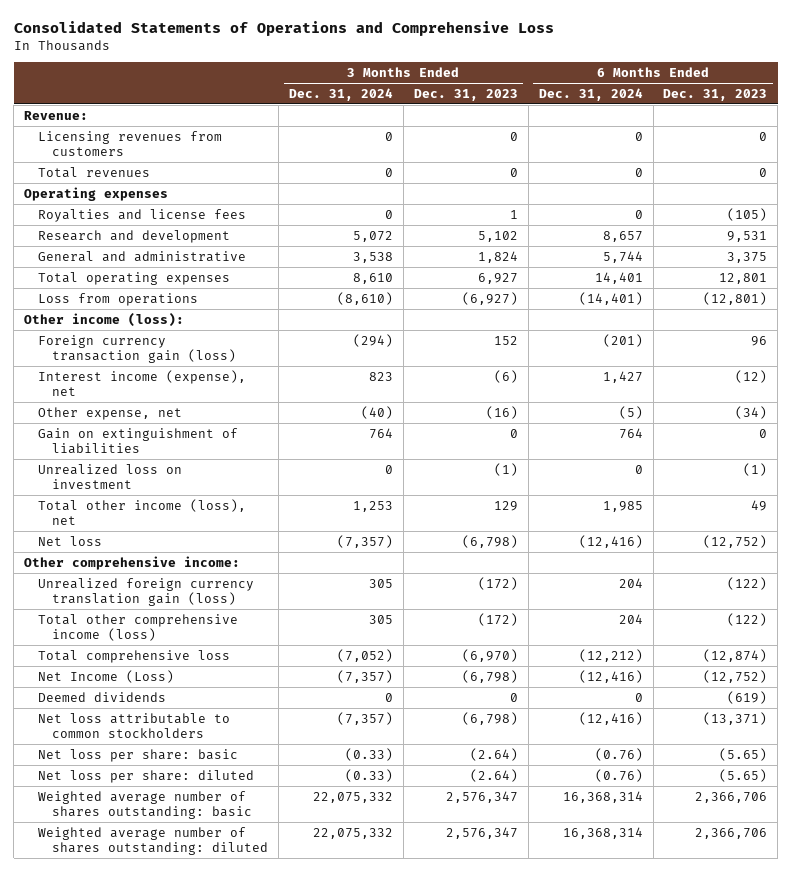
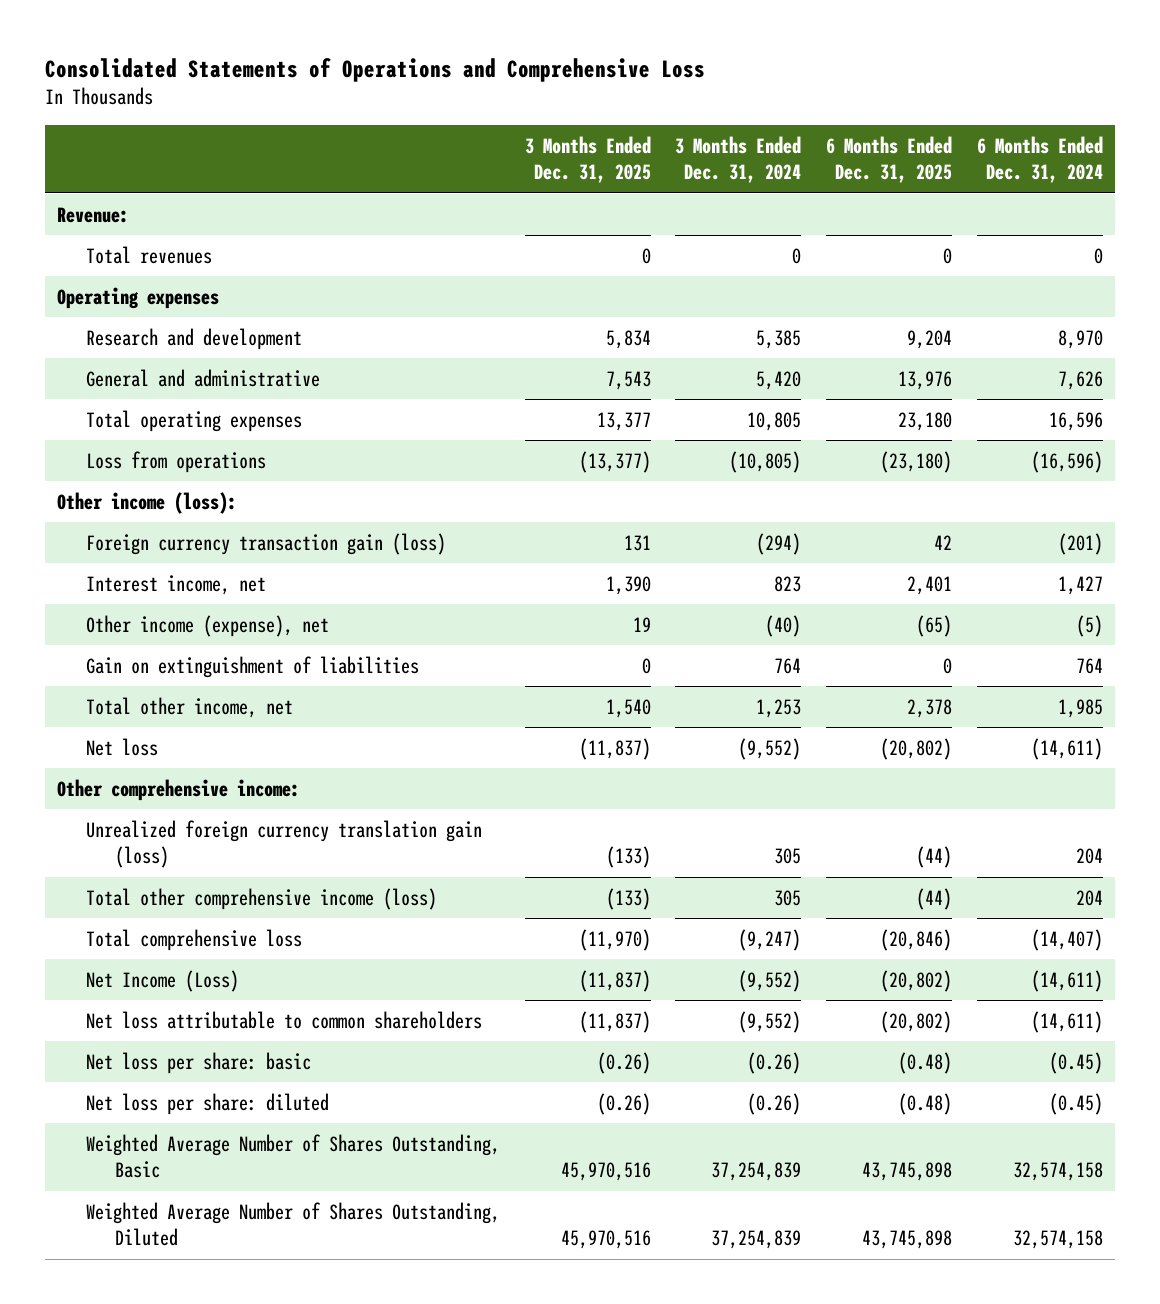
- | 3 Months Ended Dec. 31, 2024 | 3 Months Ended Dec. 31, 2023 | 6 Months Ended Dec. 31, 2024 | 6 Months Ended Dec. 31, 2023
+ | 3 Months Ended Dec. 31, 2025 | 3 Months Ended Dec. 31, 2024 | 6 Months Ended Dec. 31, 2025 | 6 Months Ended Dec. 31, 2024
- Licensing revenues from customers | 0 | 0 | 0 | 0
- Royalties and license fees | 0 | 1 | 0 | (105)
- Research and development | 5,072 | 5,102 | 8,657 | 9,531
- General and administrative | 3,538 | 1,824 | 5,744 | 3,375
- Total operating expenses | 8,610 | 6,927 | 14,401 | 12,801
- Loss from operations | (8,610) | (6,927) | (14,401) | (12,801)
+ Research and development | 5,834 | 5,385 | 9,204 | 8,970
+ General and administrative | 7,543 | 5,420 | 13,976 | 7,626
+ Total operating expenses | 13,377 | 10,805 | 23,180 | 16,596
+ Loss from operations | (13,377) | (10,805) | (23,180) | (16,596)
- Interest income (expense), net | 823 | (6) | 1,427 | (12)
- Other expense, net | (40) | (16) | (5) | (34)
+ Interest income, net | 1,390 | 823 | 2,401 | 1,427
+ Other income (expense), net | 19 | (40) | (65) | (5)
- Unrealized loss on investment | 0 | (1) | 0 | (1)
- Total other income (loss), net | 1,253 | 129 | 1,985 | 49
- Net loss | (7,357) | (6,798) | (12,416) | (12,752)
+ Total other income, net | 1,540 | 1,253 | 2,378 | 1,985
+ Net loss | (11,837) | (9,552) | (20,802) | (14,611)
- Total comprehensive loss | (7,052) | (6,970) | (12,212) | (12,874)
- Net Income (Loss) | (7,357) | (6,798) | (12,416) | (12,752)
- Deemed dividends | 0 | 0 | 0 | (619)
- Net loss attributable to common stockholders | (7,357) | (6,798) | (12,416) | (13,371)
- Net loss per share: basic | (0.33) | (2.64) | (0.76) | (5.65)
- Net loss per share: diluted | (0.33) | (2.64) | (0.76) | (5.65)
- Weighted average number of shares outstanding: basic | 22,075,332 | 2,576,347 | 16,368,314 | 2,366,706
- Weighted average number of shares outstanding: diluted | 22,075,332 | 2,576,347 | 16,368,314 | 2,366,706
+ Total comprehensive loss | (11,970) | (9,247) | (20,846) | (14,407)
+ Net Income (Loss) | (11,837) | (9,552) | (20,802) | (14,611)
+ Net loss attributable to common shareholders | (11,837) | (9,552) | (20,802) | (14,611)
+ Net loss per share: basic | (0.26) | (0.26) | (0.48) | (0.45)
+ Net loss per share: diluted | (0.26) | (0.26) | (0.48) | (0.45)
+ Weighted Average Number of Shares Outstanding, Basic | 45,970,516 | 37,254,839 | 43,745,898 | 32,574,158
+ Weighted Average Number of Shares Outstanding, Diluted | 45,970,516 | 37,254,839 | 43,745,898 | 32,574,158

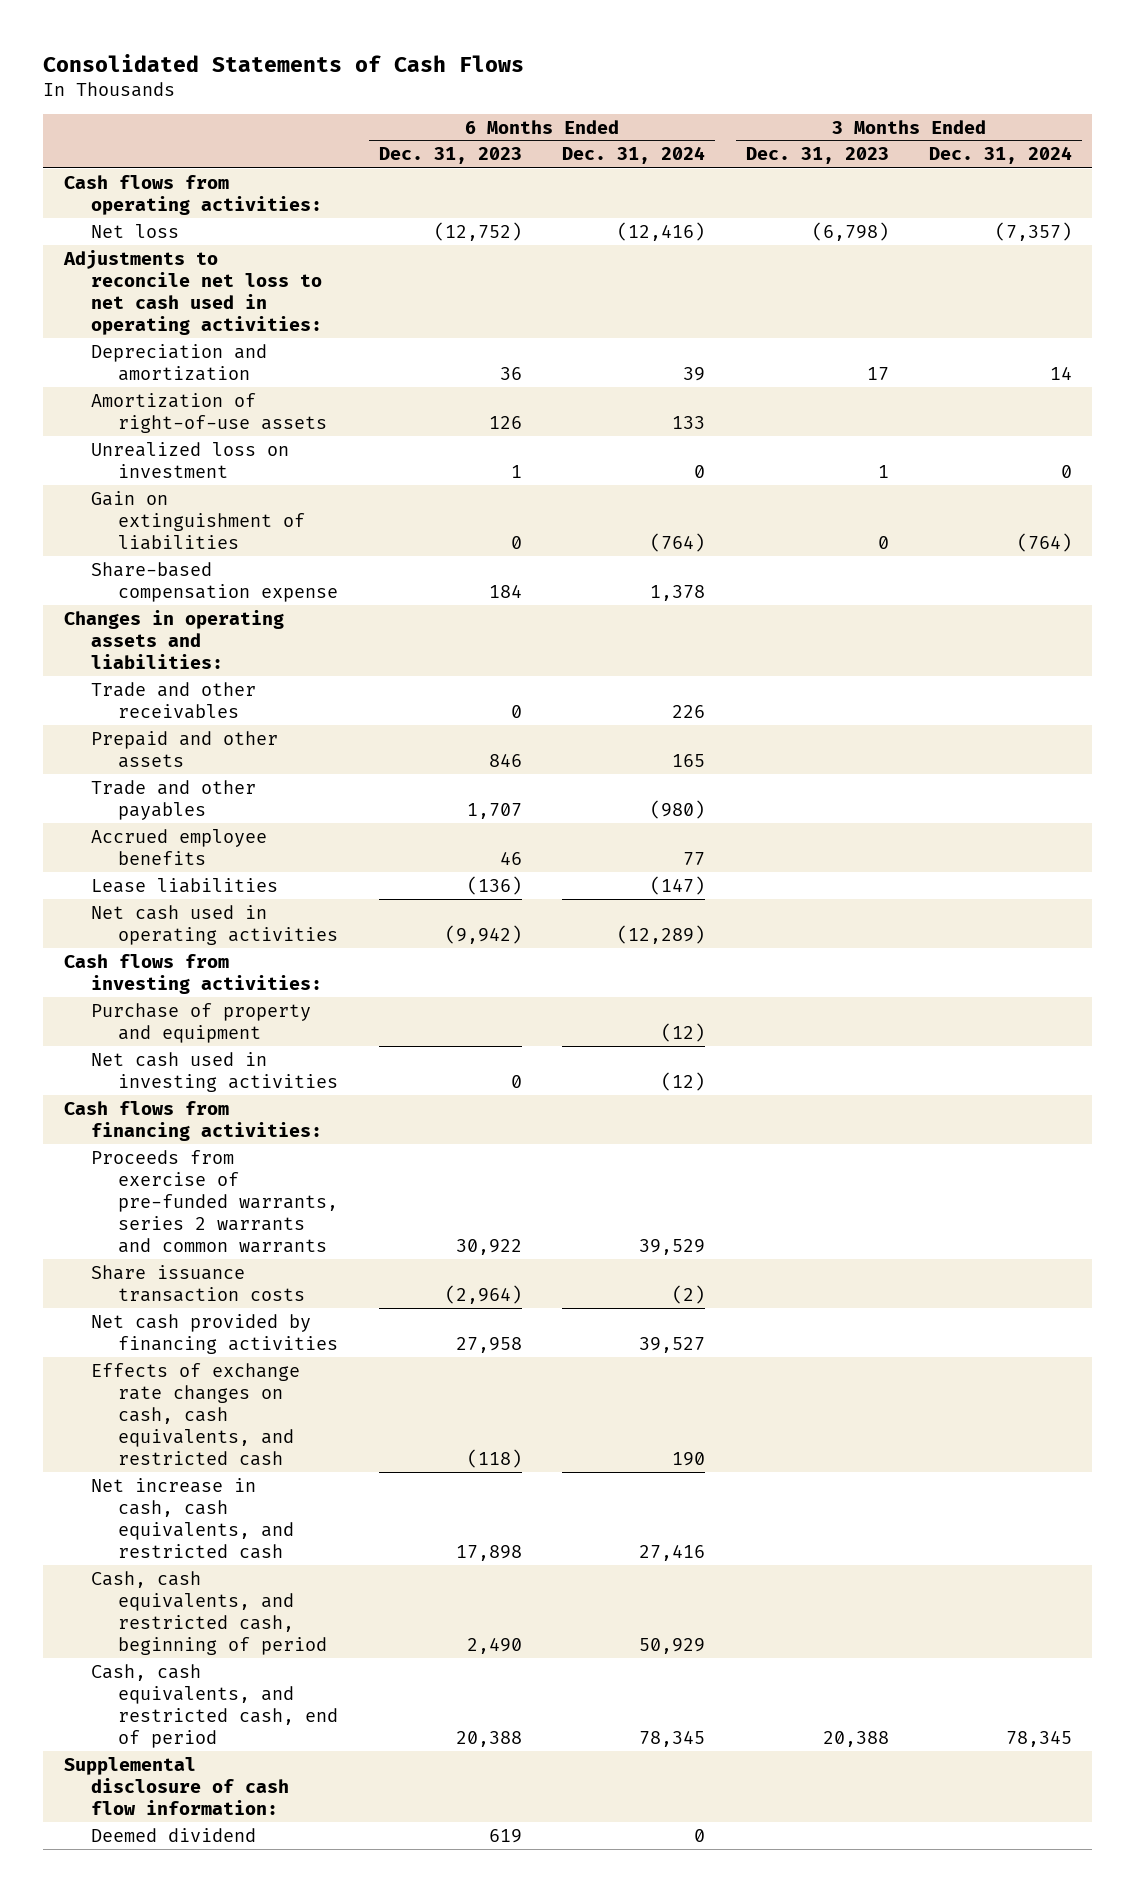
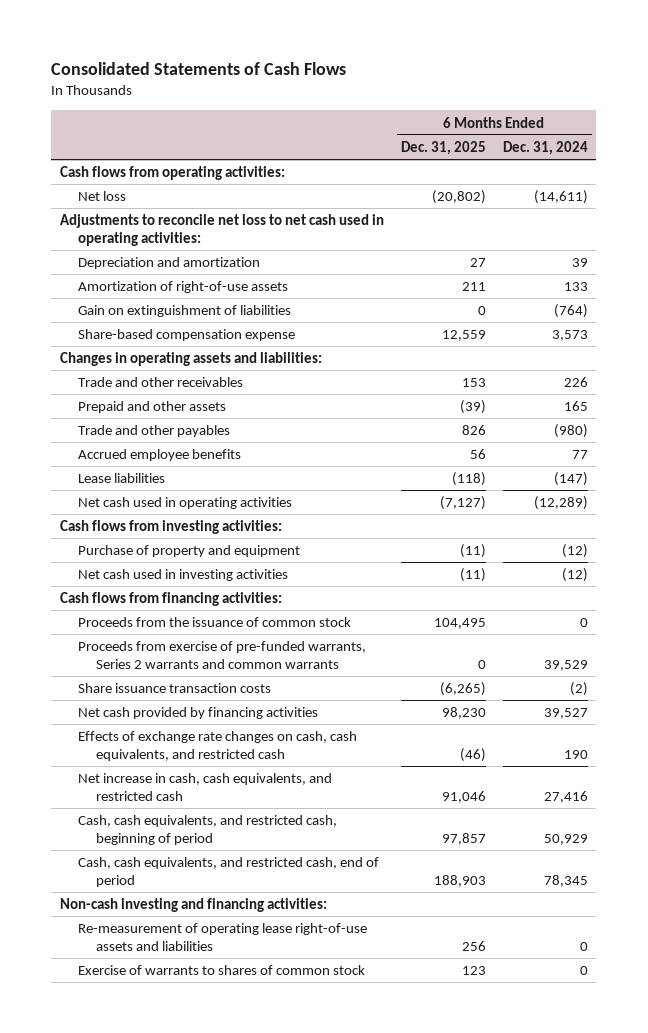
- | 6 Months Ended Dec. 31, 2023 | 6 Months Ended Dec. 31, 2024 | 3 Months Ended Dec. 31, 2023 | 3 Months Ended Dec. 31, 2024
+ | 6 Months Ended Dec. 31, 2025 | 6 Months Ended Dec. 31, 2024
- Net loss | (12,752) | (12,416) | (6,798) | (7,357)
+ Net loss | (20,802) | (14,611)
- Unrealized loss on investment | 1 | 0 | 1 | 0
- Share-based compensation expense | 184 | 1,378 | |
+ Share-based compensation expense | 12,559 | 3,573
- Proceeds from exercise of pre-funded warrants, series 2 warrants and common warrants | 30,922 | 39,529 | |
+ Proceeds from the issuance of common stock | 104,495 | 0
+ Proceeds from exercise of pre-funded warrants, Series 2 warrants and common warrants | 0 | 39,529
- Supplemental disclosure of cash flow information:
- Deemed dividend | 619 | 0 | |
+ Non-cash investing and financing activities:
+ Re-measurement of operating lease right-of-use assets and liabilities | 256 | 0
+ Exercise of warrants to shares of common stock | 123 | 0

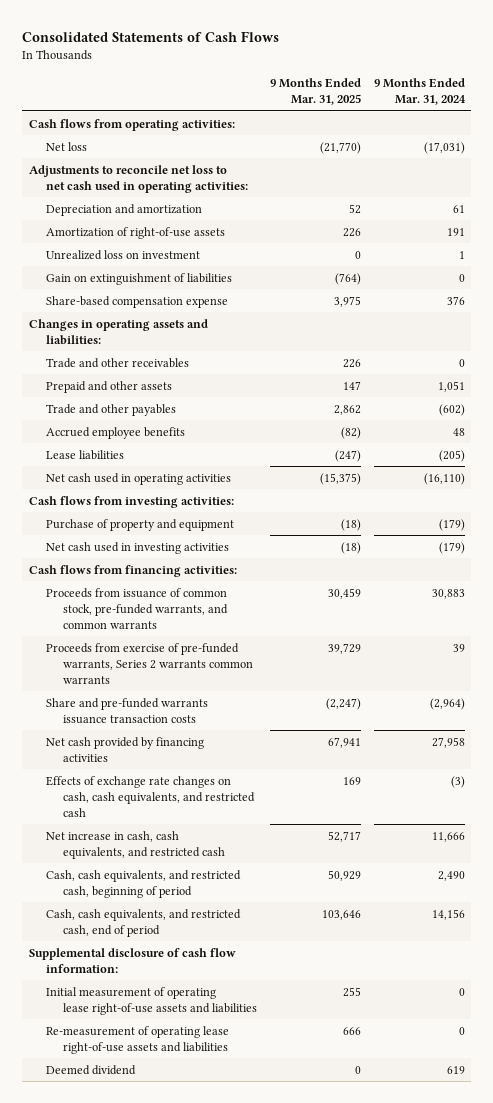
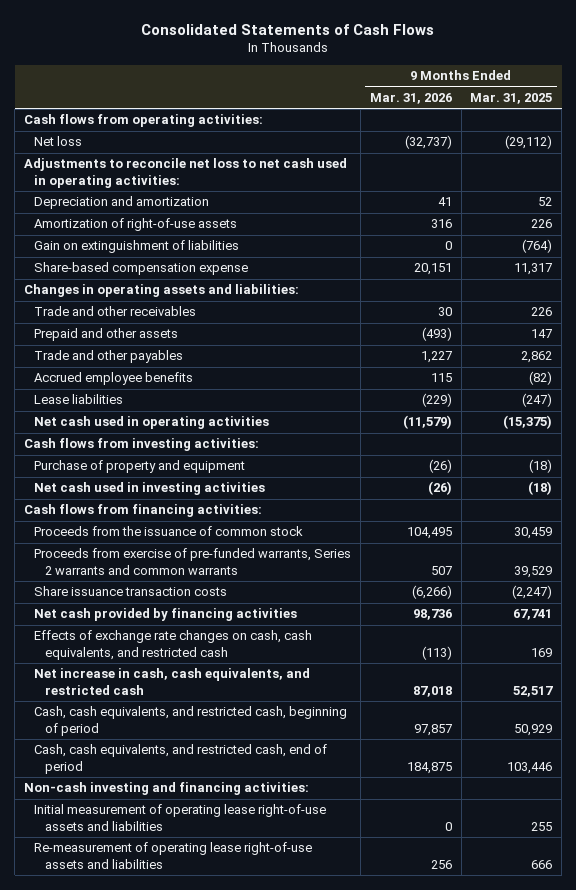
- | 9 Months Ended Mar. 31, 2025 | 9 Months Ended Mar. 31, 2024
+ | 9 Months Ended Mar. 31, 2026 | 9 Months Ended Mar. 31, 2025
- Net loss | (21,770) | (17,031)
+ Net loss | (32,737) | (29,112)
- Unrealized loss on investment | 0 | 1
- Share-based compensation expense | 3,975 | 376
+ Share-based compensation expense | 20,151 | 11,317
- Proceeds from issuance of common stock, pre-funded warrants, and common warrants | 30,459 | 30,883
- Proceeds from exercise of pre-funded warrants, Series 2 warrants common warrants | 39,729 | 39
- Share and pre-funded warrants issuance transaction costs | (2,247) | (2,964)
- Net cash provided by financing activities | 67,941 | 27,958
+ Proceeds from the issuance of common stock | 104,495 | 30,459
+ Proceeds from exercise of pre-funded warrants, Series 2 warrants and common warrants | 507 | 39,529
+ Share issuance transaction costs | (6,266) | (2,247)
+ Net cash provided by financing activities | 98,736 | 67,741
- Net increase in cash, cash equivalents, and restricted cash | 52,717 | 11,666
+ Net increase in cash, cash equivalents, and restricted cash | 87,018 | 52,517
- Cash, cash equivalents, and restricted cash, end of period | 103,646 | 14,156
- Supplemental disclosure of cash flow information:
+ Cash, cash equivalents, and restricted cash, end of period | 184,875 | 103,446
+ Non-cash investing and financing activities:
- Deemed dividend | 0 | 619

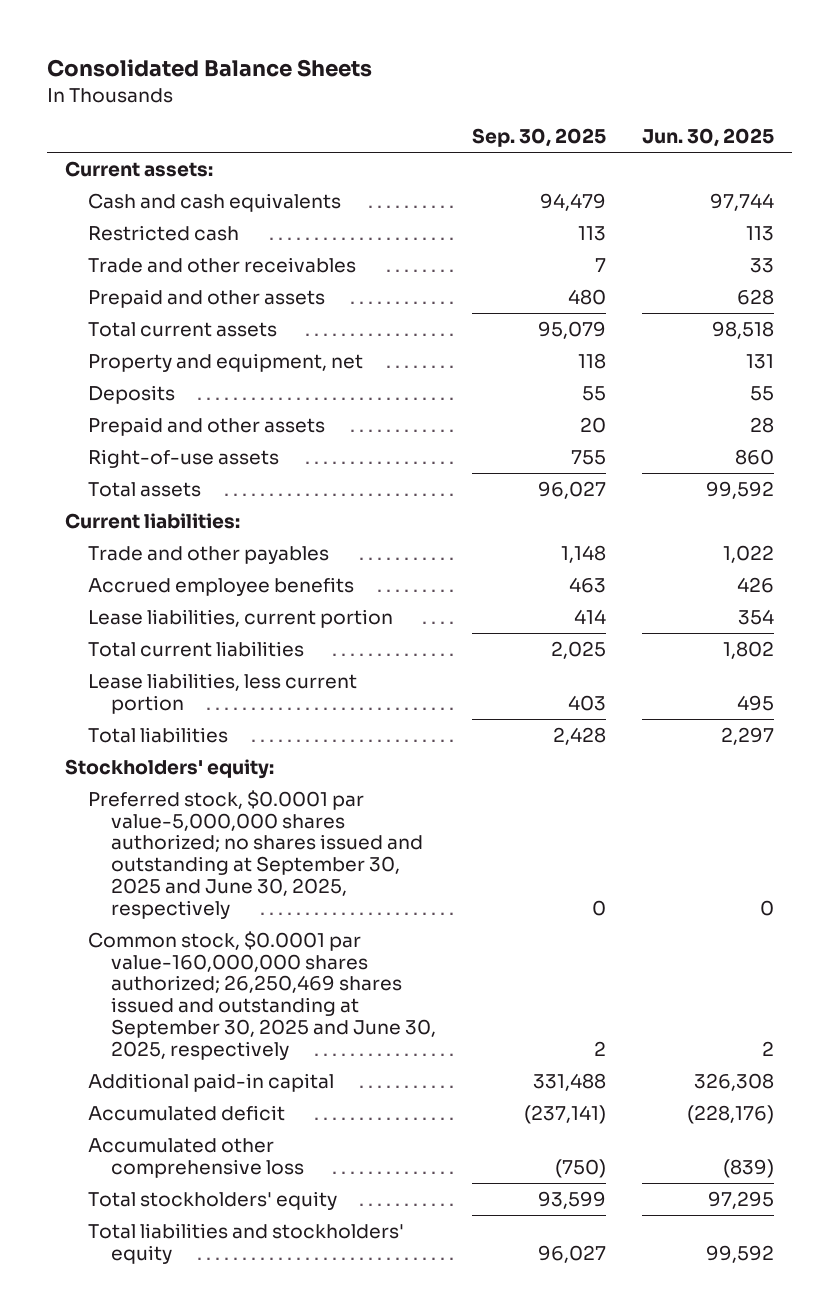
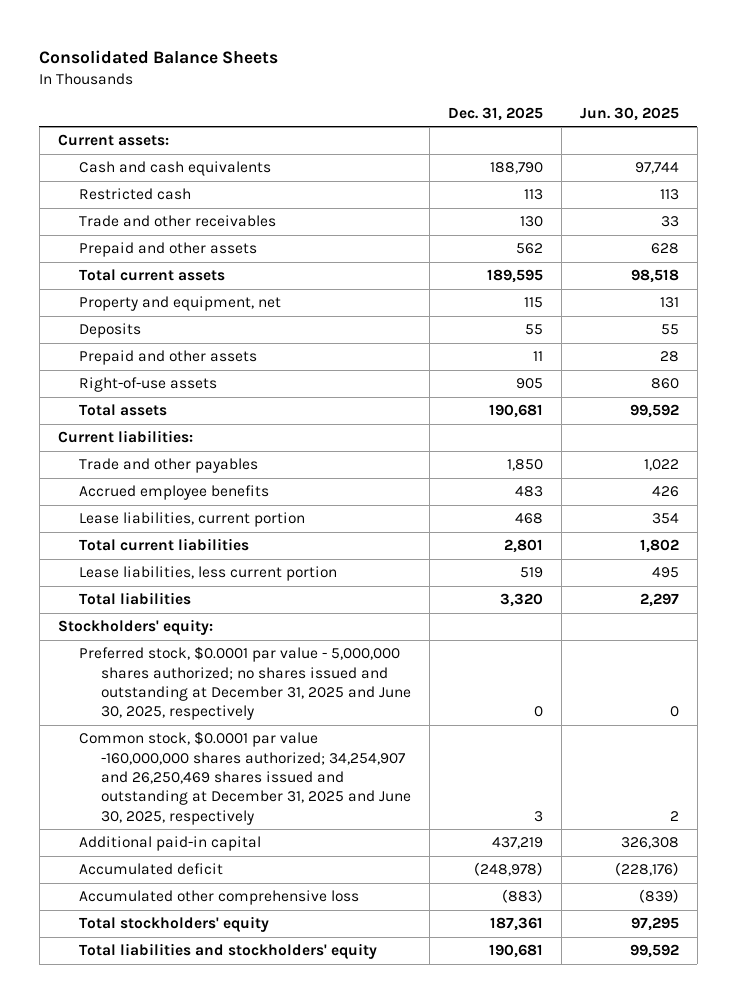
- | Sep. 30, 2025 | Jun. 30, 2025
+ | Dec. 31, 2025 | Jun. 30, 2025
- Preferred stock, $0.0001 par value-5,000,000 shares authorized; no shares issued and outstanding at September 30, 2025 and June 30, 2025, respectively | 0 | 0
- Common stock, $0.0001 par value-160,000,000 shares authorized; 26,250,469 shares issued and outstanding at September 30, 2025 and June 30, 2025, respectively | 2 | 2
+ Preferred stock, $0.0001 par value - 5,000,000 shares authorized; no shares issued and outstanding at December 31, 2025 and June 30, 2025, respectively | 0 | 0
+ Common stock, $0.0001 par value -160,000,000 shares authorized; 34,254,907 and 26,250,469 shares issued and outstanding at December 31, 2025 and June 30, 2025, respectively | 3 | 2

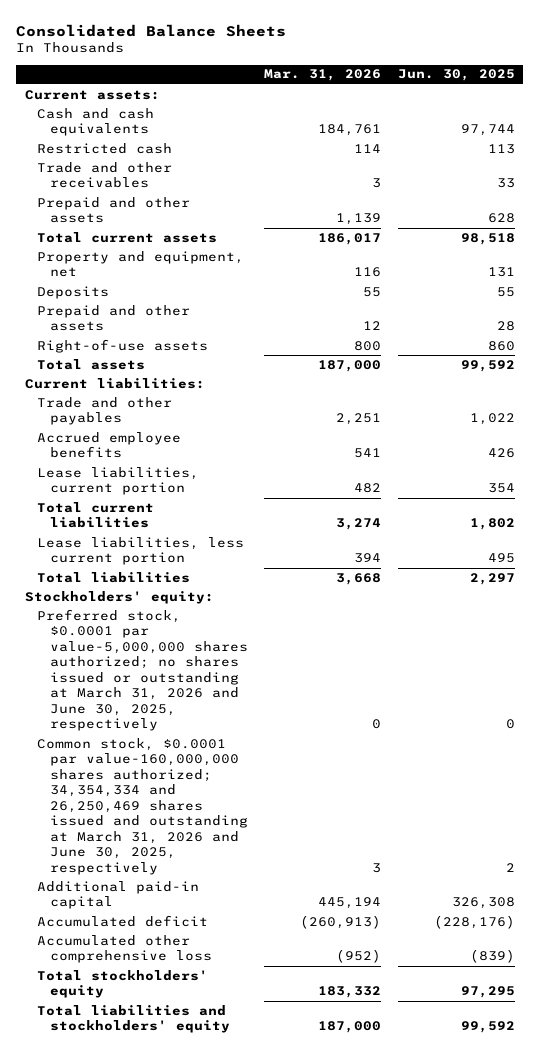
- | Dec. 31, 2025 | Jun. 30, 2025
+ | Mar. 31, 2026 | Jun. 30, 2025
- Preferred stock, $0.0001 par value - 5,000,000 shares authorized; no shares issued and outstanding at December 31, 2025 and June 30, 2025, respectively | 0 | 0
- Common stock, $0.0001 par value -160,000,000 shares authorized; 34,254,907 and 26,250,469 shares issued and outstanding at December 31, 2025 and June 30, 2025, respectively | 3 | 2
+ Preferred stock, $0.0001 par value-5,000,000 shares authorized; no shares issued or outstanding at March 31, 2026 and June 30, 2025, respectively | 0 | 0
+ Common stock, $0.0001 par value-160,000,000 shares authorized; 34,354,334 and 26,250,469 shares issued and outstanding at March 31, 2026 and June 30, 2025, respectively | 3 | 2

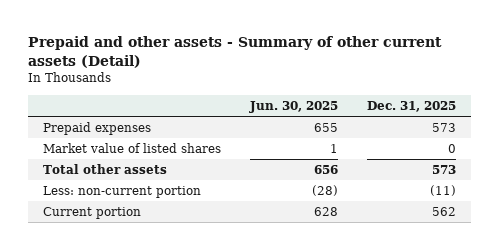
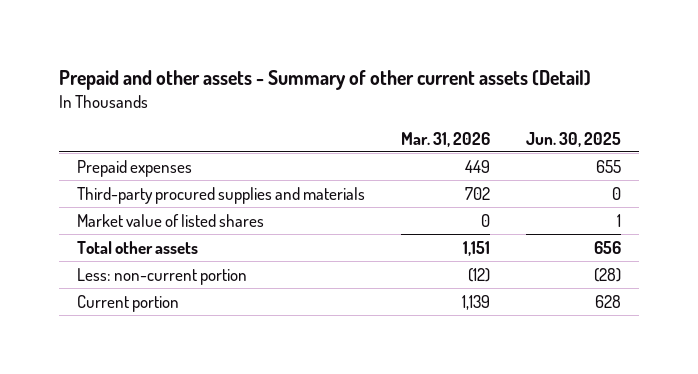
- | Jun. 30, 2025 | Dec. 31, 2025
+ | Mar. 31, 2026 | Jun. 30, 2025
+ Third-party procured supplies and materials | 702 | 0

